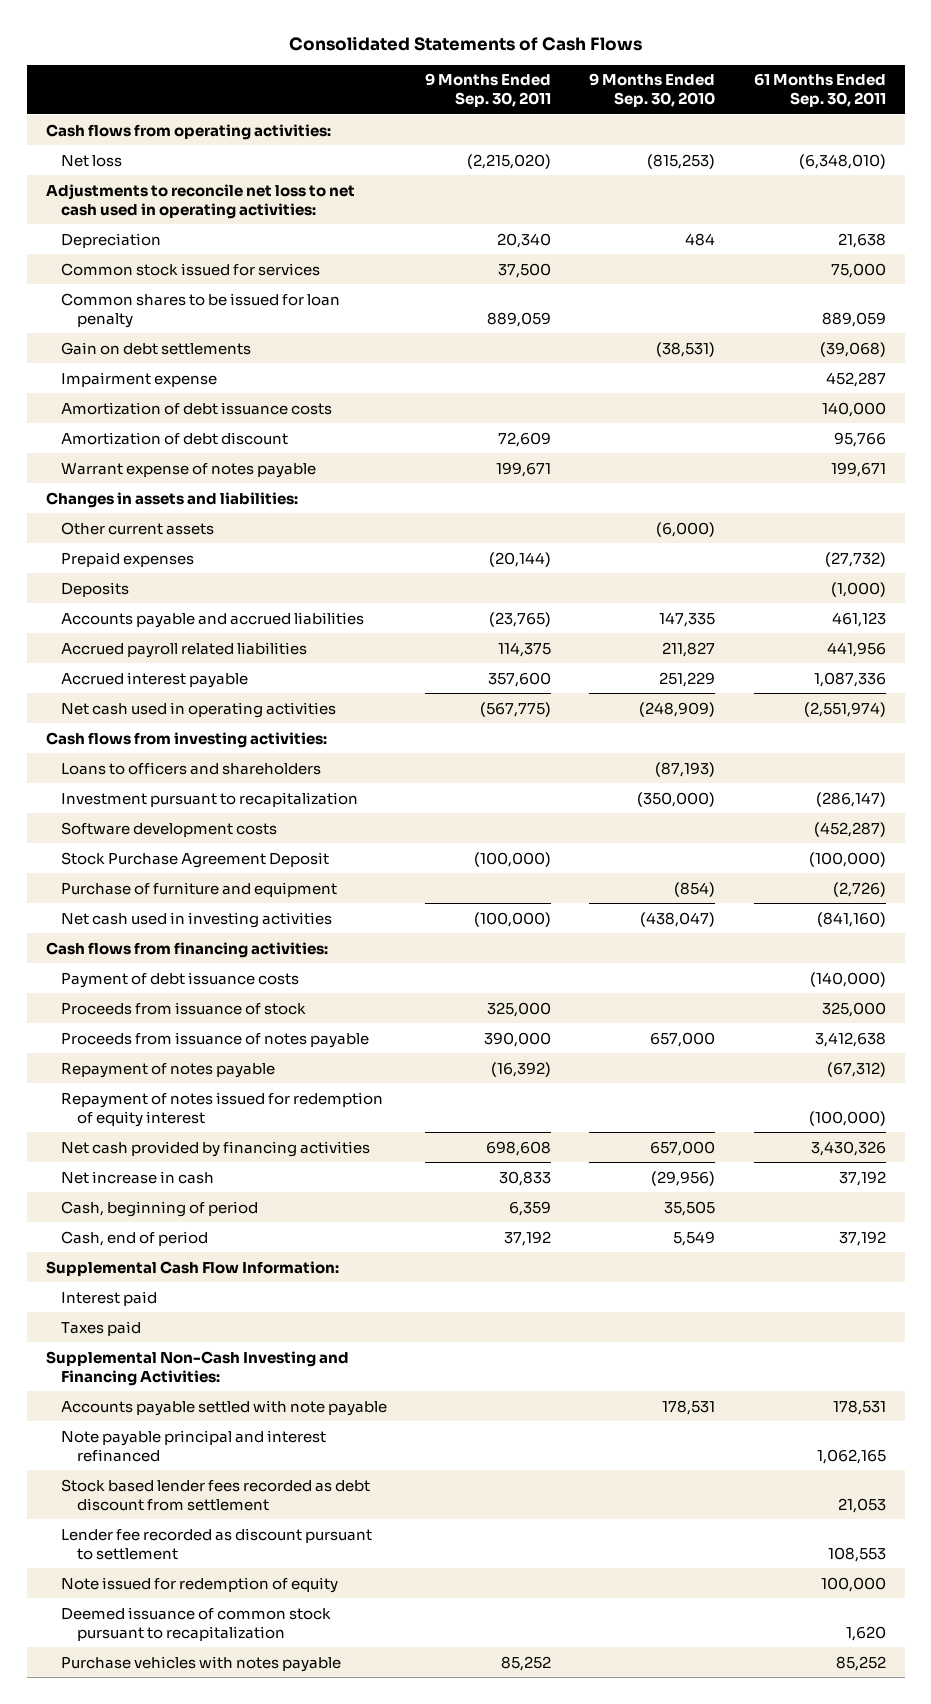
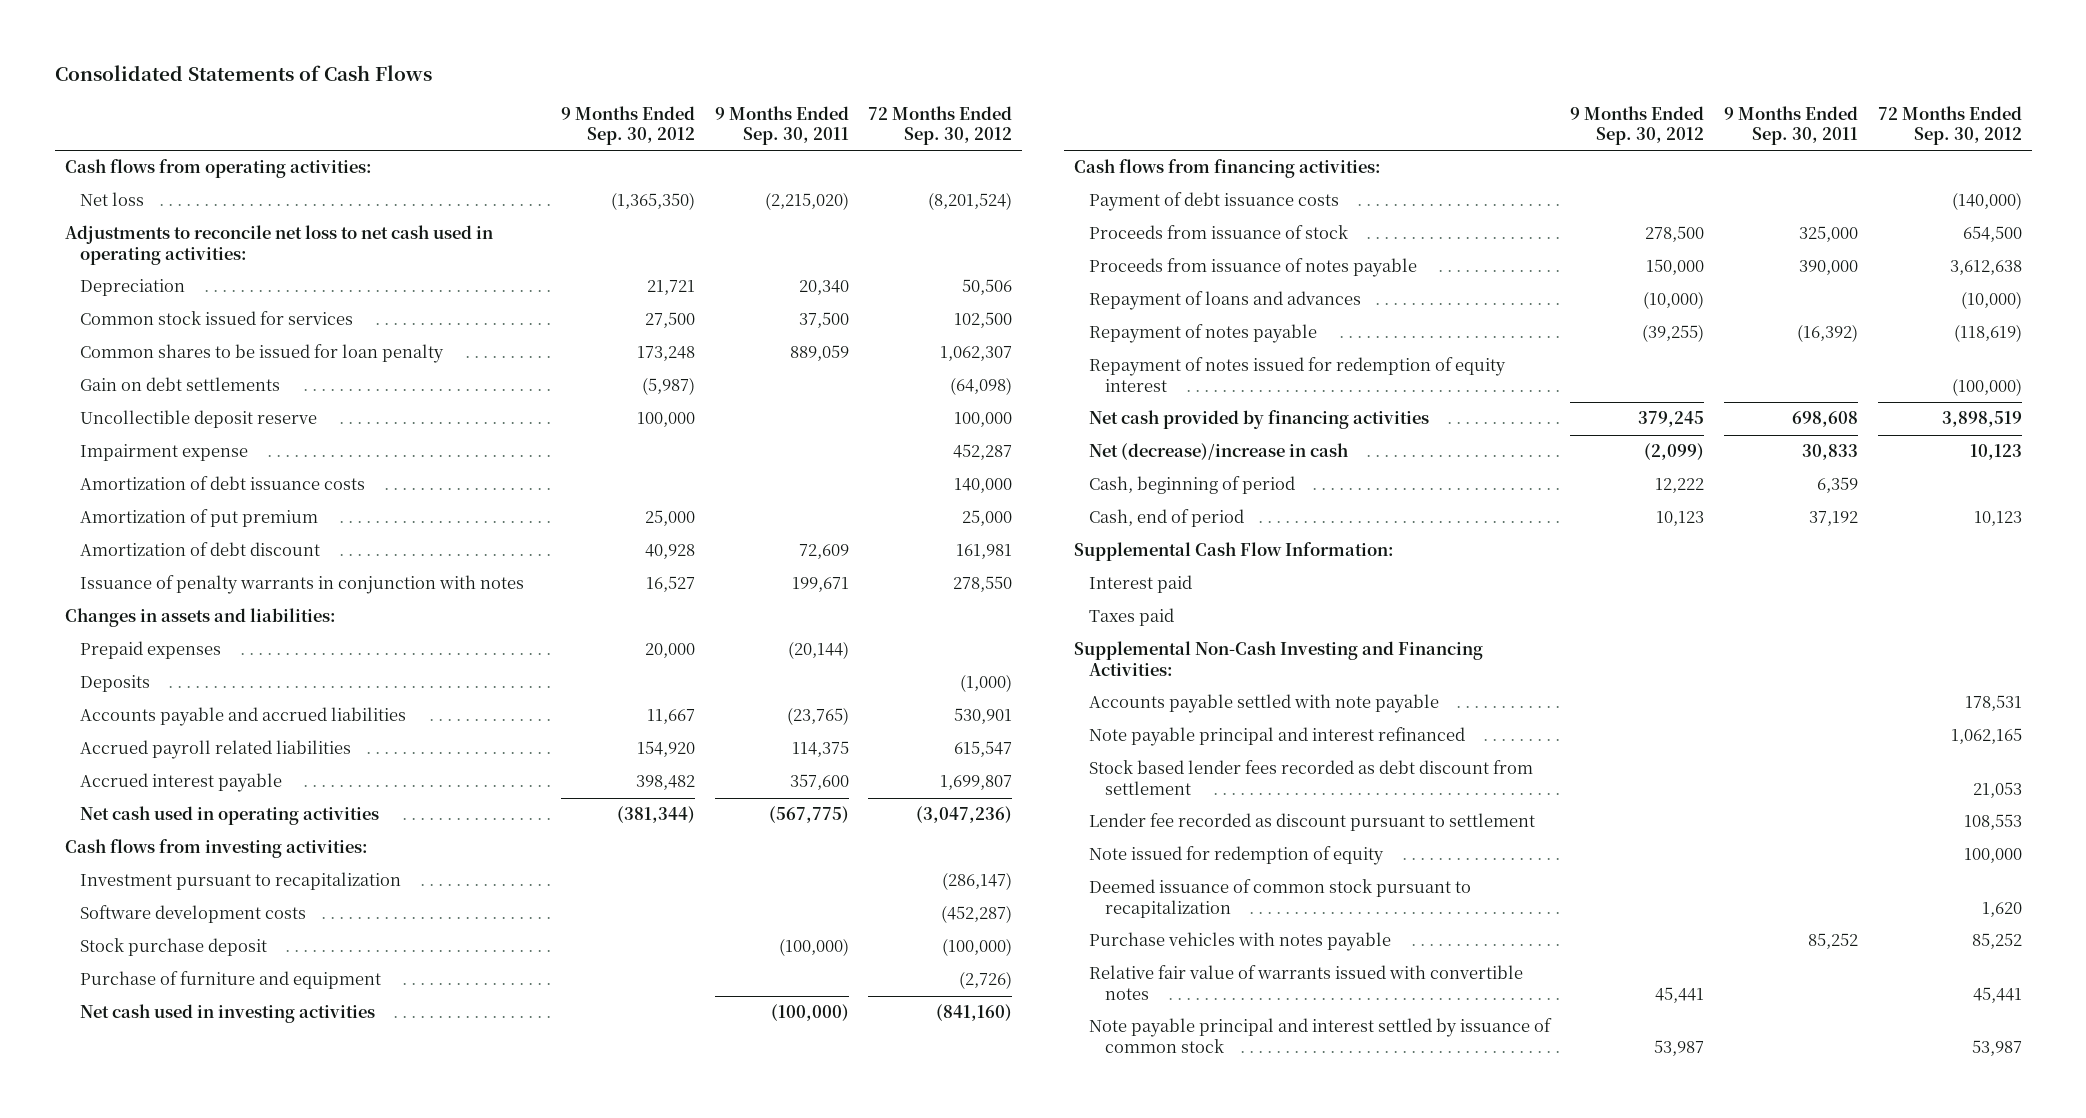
- | 9 Months Ended Sep. 30, 2011 | 9 Months Ended Sep. 30, 2010 | 61 Months Ended Sep. 30, 2011
+ | 9 Months Ended Sep. 30, 2012 | 9 Months Ended Sep. 30, 2011 | 72 Months Ended Sep. 30, 2012
+ Uncollectible deposit reserve | 100,000 | | 100,000
+ Amortization of put premium | 25,000 | | 25,000
- Warrant expense of notes payable | 199,671 | | 199,671
+ Issuance of penalty warrants in conjunction with notes | 16,527 | 199,671 | 278,550
- Other current assets | | (6,000) |
- Loans to officers and shareholders | | (87,193) |
- Stock Purchase Agreement Deposit | (100,000) | | (100,000)
+ Stock purchase deposit | | (100,000) | (100,000)
+ Repayment of loans and advances | (10,000) | | (10,000)
- Net increase in cash | 30,833 | (29,956) | 37,192
+ Net (decrease)/increase in cash | (2,099) | 30,833 | 10,123
+ Relative fair value of warrants issued with convertible notes | 45,441 | | 45,441
+ Note payable principal and interest settled by issuance of common stock | 53,987 | | 53,987

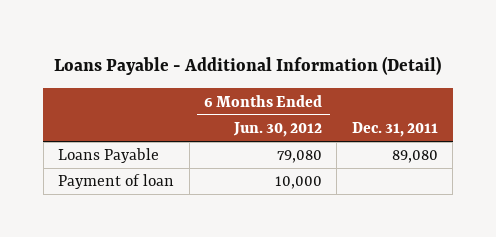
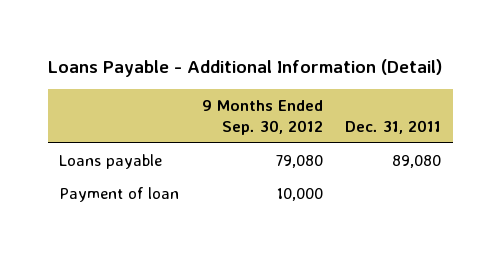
- | 6 Months Ended Jun. 30, 2012 | Dec. 31, 2011
+ | 9 Months Ended Sep. 30, 2012 | Dec. 31, 2011
- Loans Payable | 79,080 | 89,080
+ Loans payable | 79,080 | 89,080

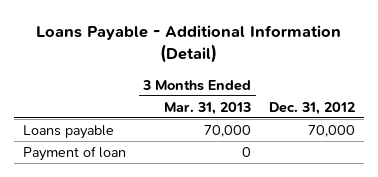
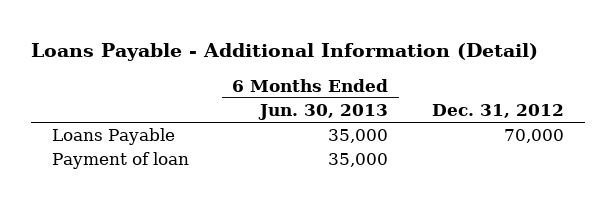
- | 3 Months Ended Mar. 31, 2013 | Dec. 31, 2012
+ | 6 Months Ended Jun. 30, 2013 | Dec. 31, 2012
- Loans payable | 70,000 | 70,000
+ Loans Payable | 35,000 | 70,000

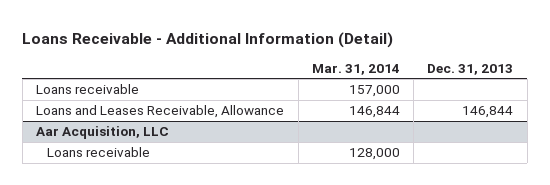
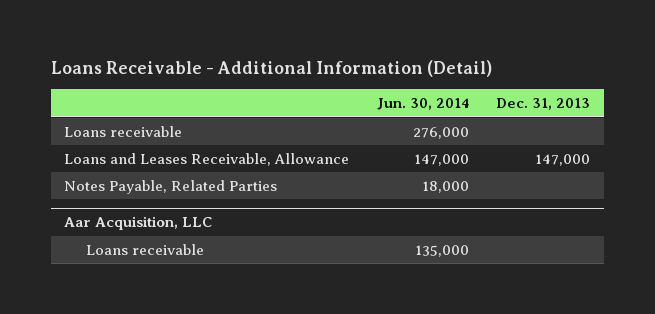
- | Mar. 31, 2014 | Dec. 31, 2013
+ | Jun. 30, 2014 | Dec. 31, 2013
- Loans and Leases Receivable, Allowance | 146,844 | 146,844
+ Loans and Leases Receivable, Allowance | 147,000 | 147,000
+ Notes Payable, Related Parties | 18,000 |

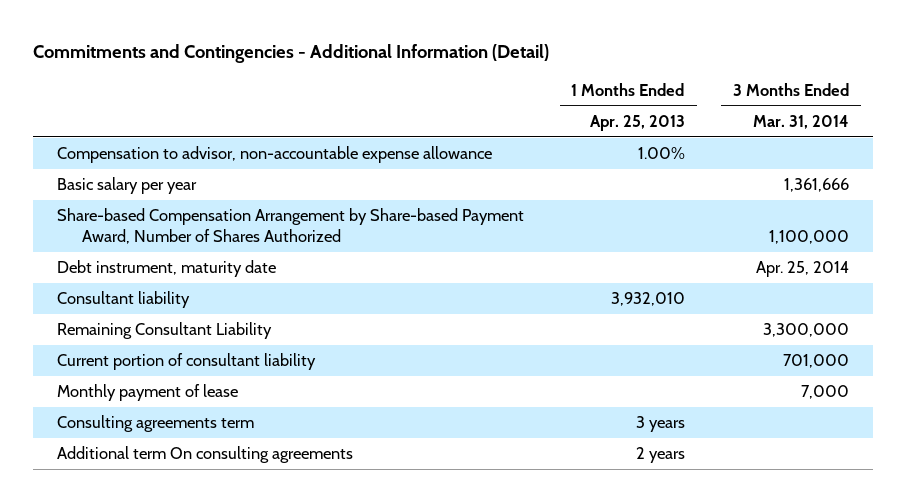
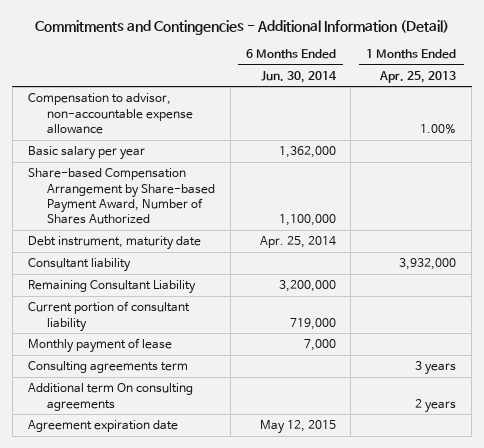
- | 1 Months Ended Apr. 25, 2013 | 3 Months Ended Mar. 31, 2014
+ | 6 Months Ended Jun. 30, 2014 | 1 Months Ended Apr. 25, 2013
- Consultant liability | 3,932,010 |
+ Consultant liability | | 3,932,000
+ Agreement expiration date | May 12, 2015 |

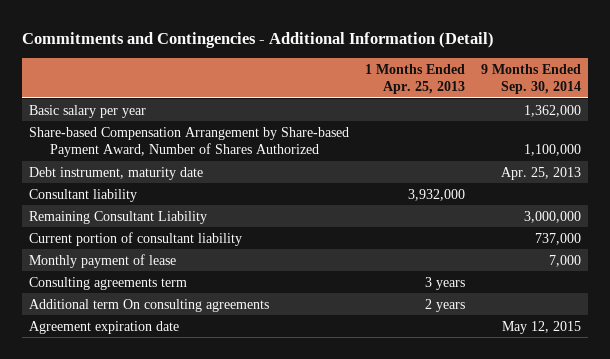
- | 6 Months Ended Jun. 30, 2014 | 1 Months Ended Apr. 25, 2013
+ | 1 Months Ended Apr. 25, 2013 | 9 Months Ended Sep. 30, 2014
- Compensation to advisor, non-accountable expense allowance | | 1.00%

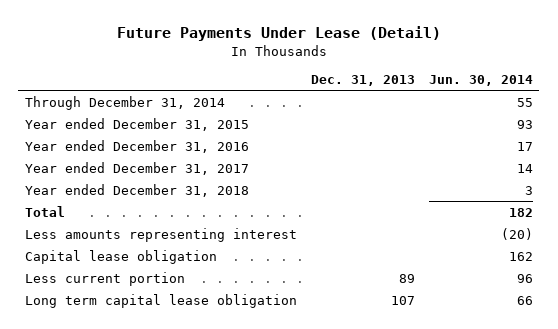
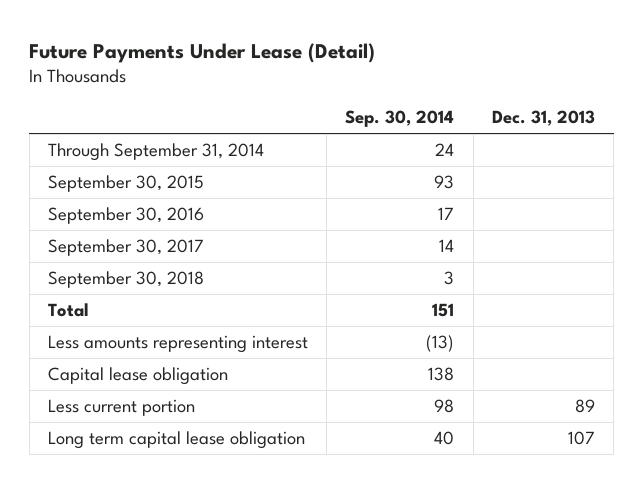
- | Dec. 31, 2013 | Jun. 30, 2014
+ | Sep. 30, 2014 | Dec. 31, 2013
- Through December 31, 2014 | | 55
- Year ended December 31, 2015 | | 93
- Year ended December 31, 2016 | | 17
- Year ended December 31, 2017 | | 14
- Year ended December 31, 2018 | | 3
+ Through September 31, 2014 | 24 |
+ September 30, 2015 | 93 |
+ September 30, 2016 | 17 |
+ September 30, 2017 | 14 |
+ September 30, 2018 | 3 |

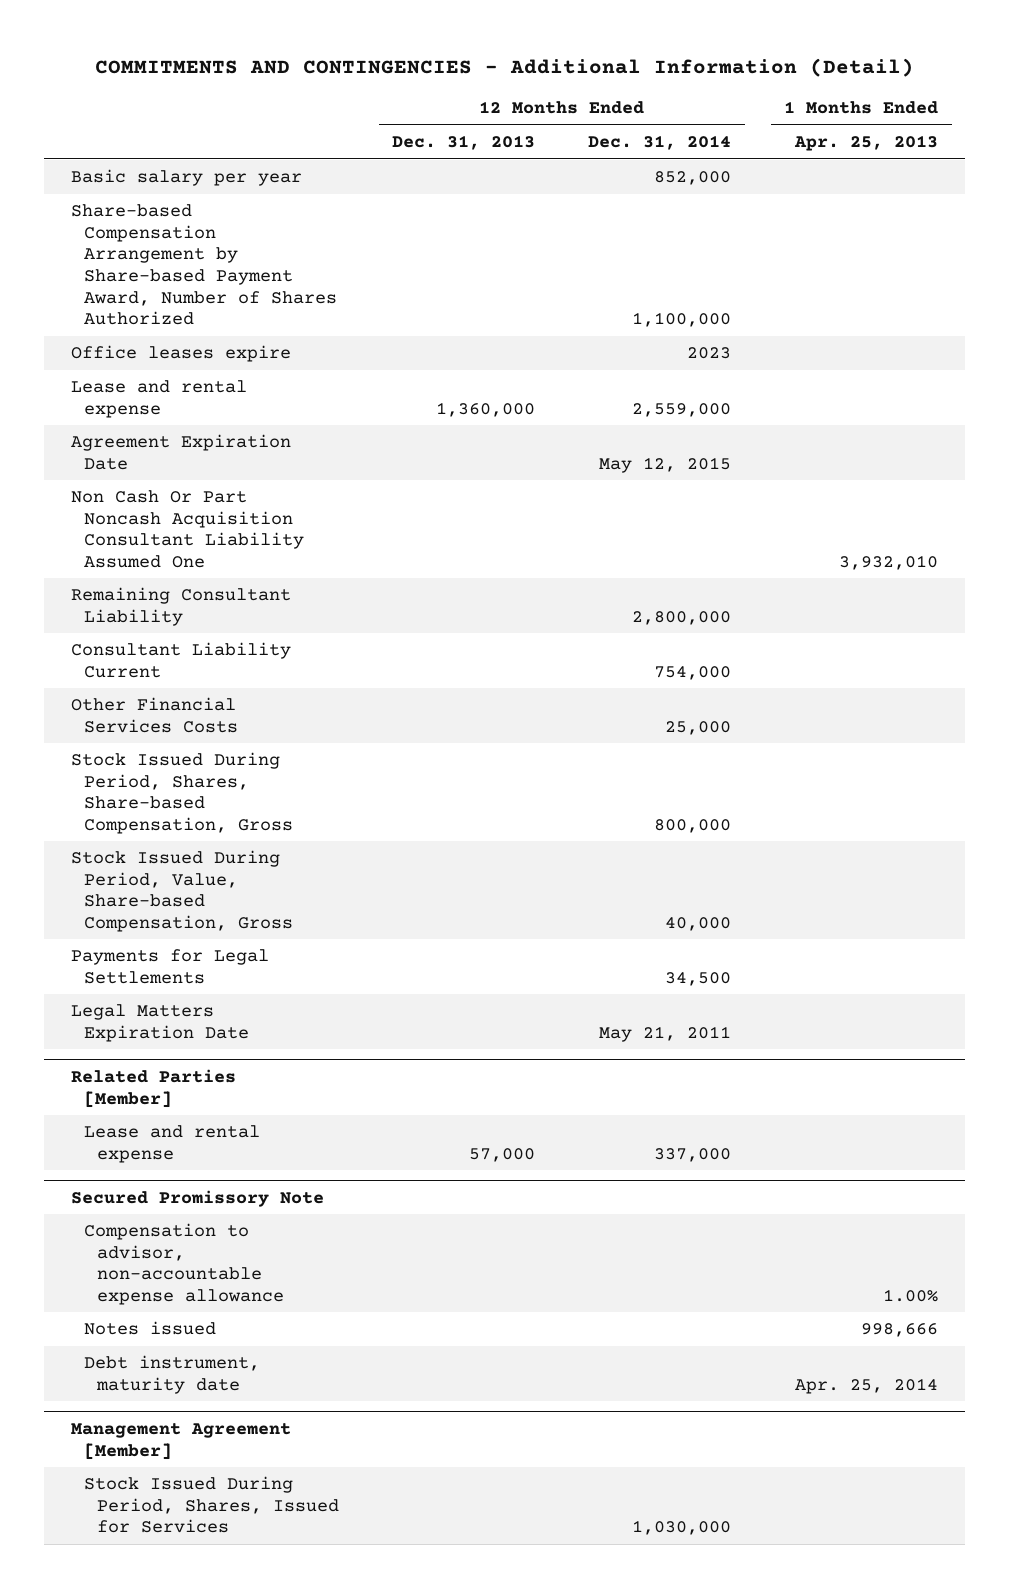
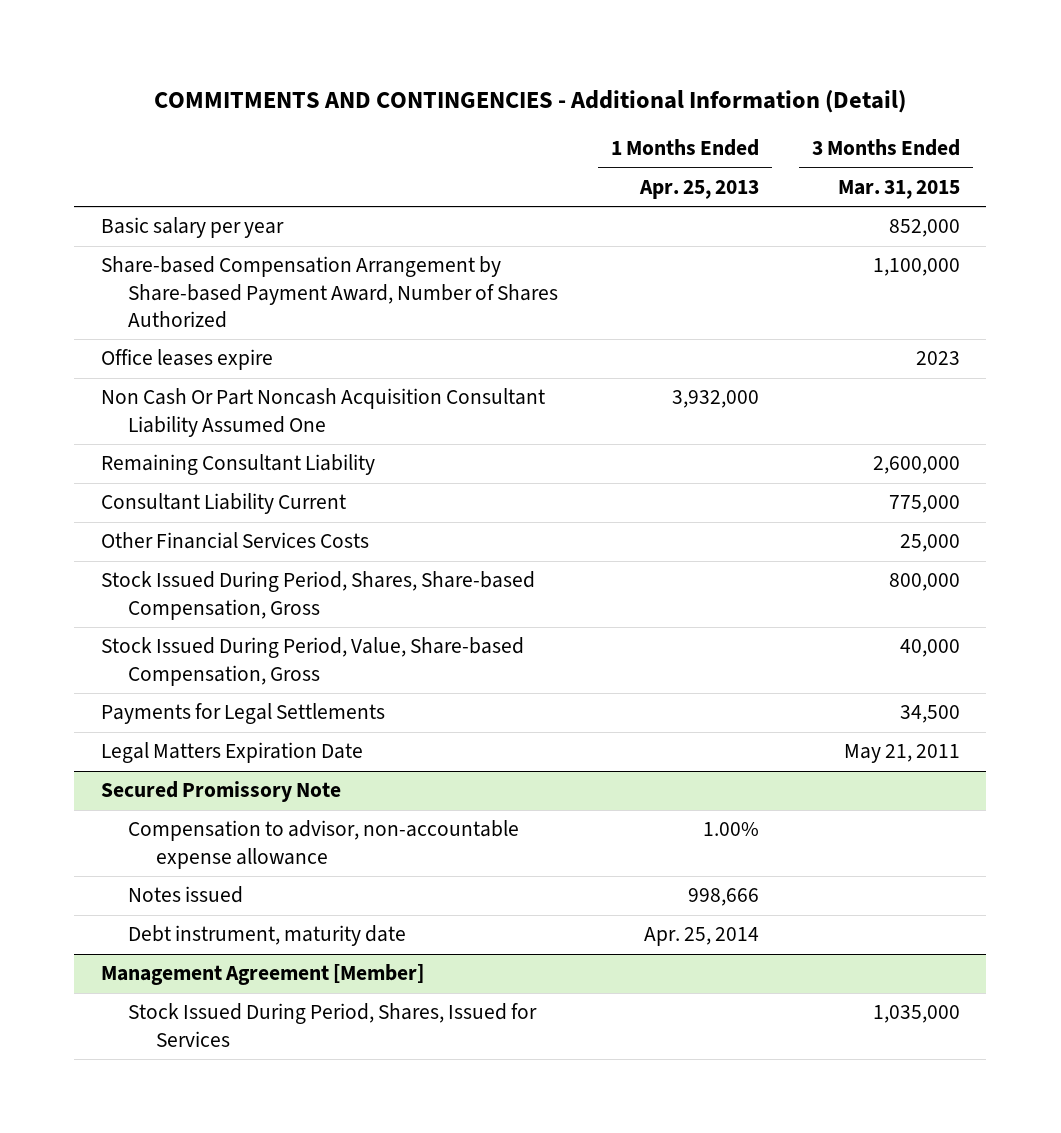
- | 12 Months Ended Dec. 31, 2013 | 12 Months Ended Dec. 31, 2014 | 1 Months Ended Apr. 25, 2013
+ | 1 Months Ended Apr. 25, 2013 | 3 Months Ended Mar. 31, 2015
- Lease and rental expense | 1,360,000 | 2,559,000 |
- Agreement Expiration Date | | May 12, 2015 |
- Non Cash Or Part Noncash Acquisition Consultant Liability Assumed One | | | 3,932,010
+ Non Cash Or Part Noncash Acquisition Consultant Liability Assumed One | 3,932,000 |
- Related Parties [Member]
- Lease and rental expense | 57,000 | 337,000 |

